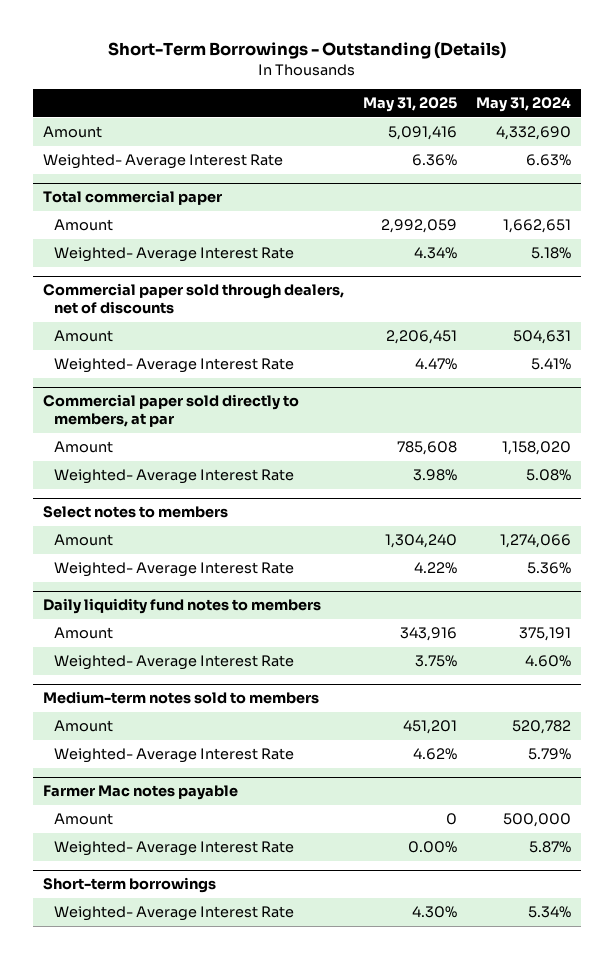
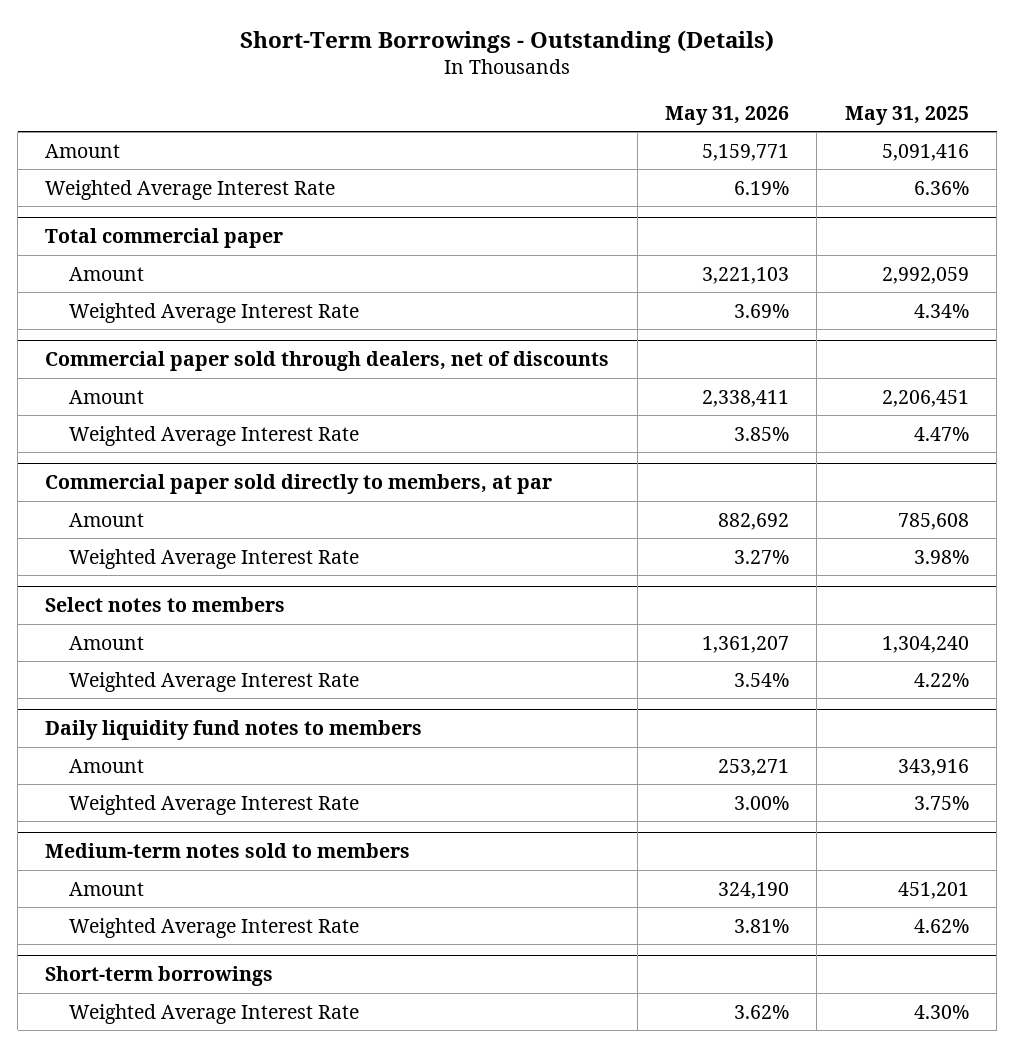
- | May 31, 2025 | May 31, 2024
+ | May 31, 2026 | May 31, 2025
- Weighted- Average Interest Rate | 6.36% | 6.63%
+ Weighted Average Interest Rate | 6.19% | 6.36%
@ Total commercial paper
- Weighted- Average Interest Rate | 4.34% | 5.18%
+ Weighted Average Interest Rate | 3.69% | 4.34%
@ Commercial paper sold through dealers, net of discounts
- Weighted- Average Interest Rate | 4.47% | 5.41%
+ Weighted Average Interest Rate | 3.85% | 4.47%
@ Commercial paper sold directly to members, at par
- Weighted- Average Interest Rate | 3.98% | 5.08%
+ Weighted Average Interest Rate | 3.27% | 3.98%
@ Select notes to members
- Weighted- Average Interest Rate | 4.22% | 5.36%
+ Weighted Average Interest Rate | 3.54% | 4.22%
@ Daily liquidity fund notes to members
- Weighted- Average Interest Rate | 3.75% | 4.60%
+ Weighted Average Interest Rate | 3.00% | 3.75%
@ Medium-term notes sold to members
- Weighted- Average Interest Rate | 4.62% | 5.79%
- Farmer Mac notes payable
- Amount | 0 | 500,000
- Weighted- Average Interest Rate | 0.00% | 5.87%
@ Medium-term notes sold to members
+ Weighted Average Interest Rate | 3.81% | 4.62%
@ Short-term borrowings
- Weighted- Average Interest Rate | 4.30% | 5.34%
+ Weighted Average Interest Rate | 3.62% | 4.30%

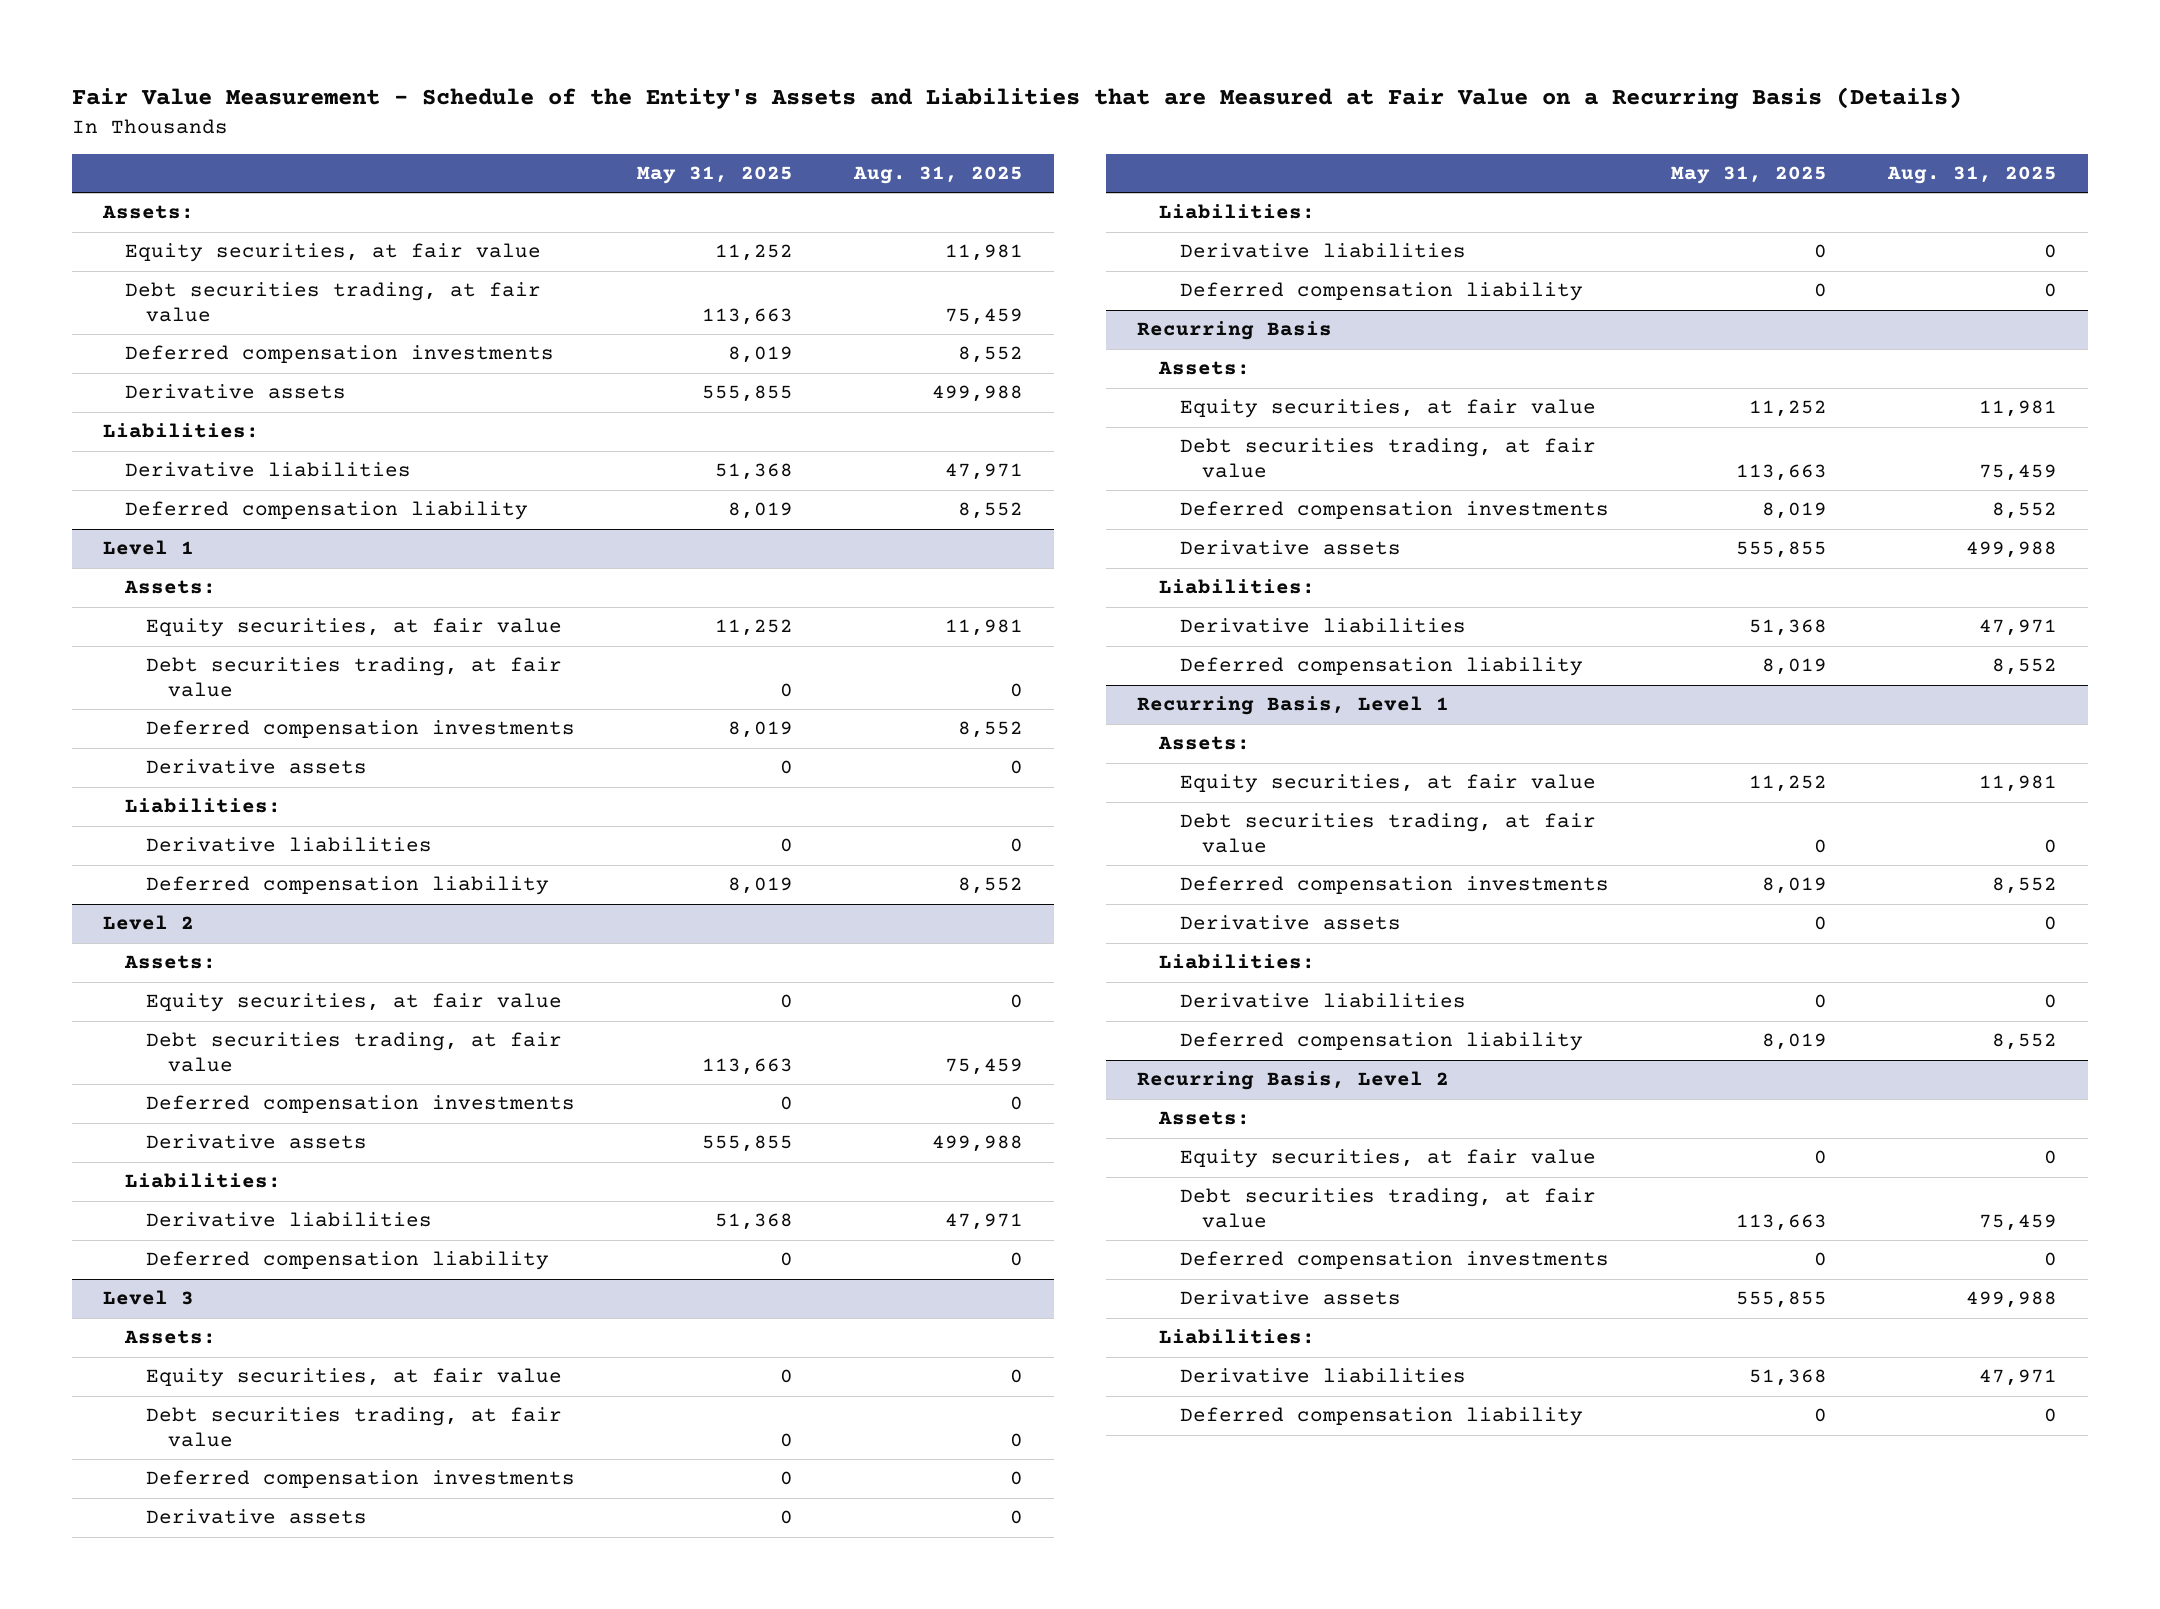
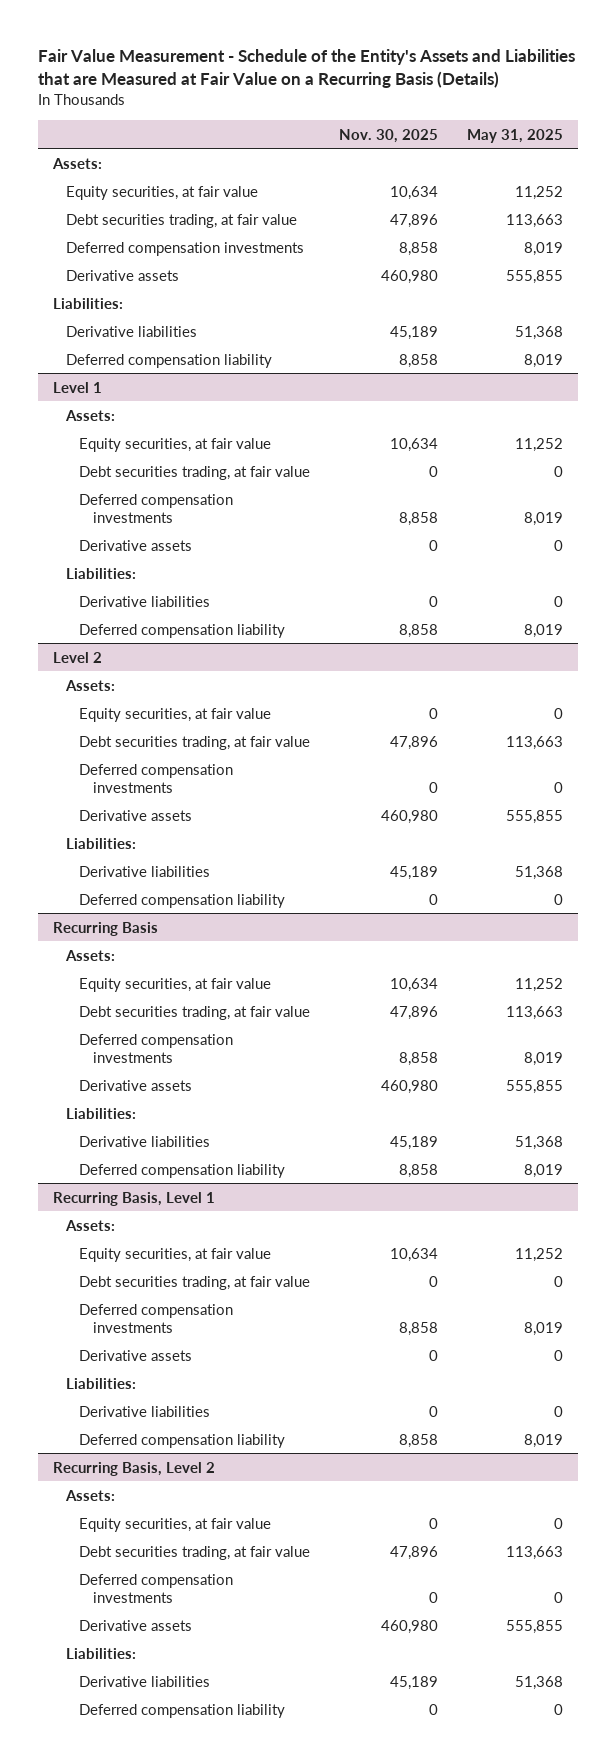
- | May 31, 2025 | Aug. 31, 2025
+ | Nov. 30, 2025 | May 31, 2025
- Level 3
- Assets:
- Equity securities, at fair value | 0 | 0
- Debt securities trading, at fair value | 0 | 0
- Deferred compensation investments | 0 | 0
- Derivative assets | 0 | 0
- Liabilities:
- Derivative liabilities | 0 | 0
- Deferred compensation liability | 0 | 0

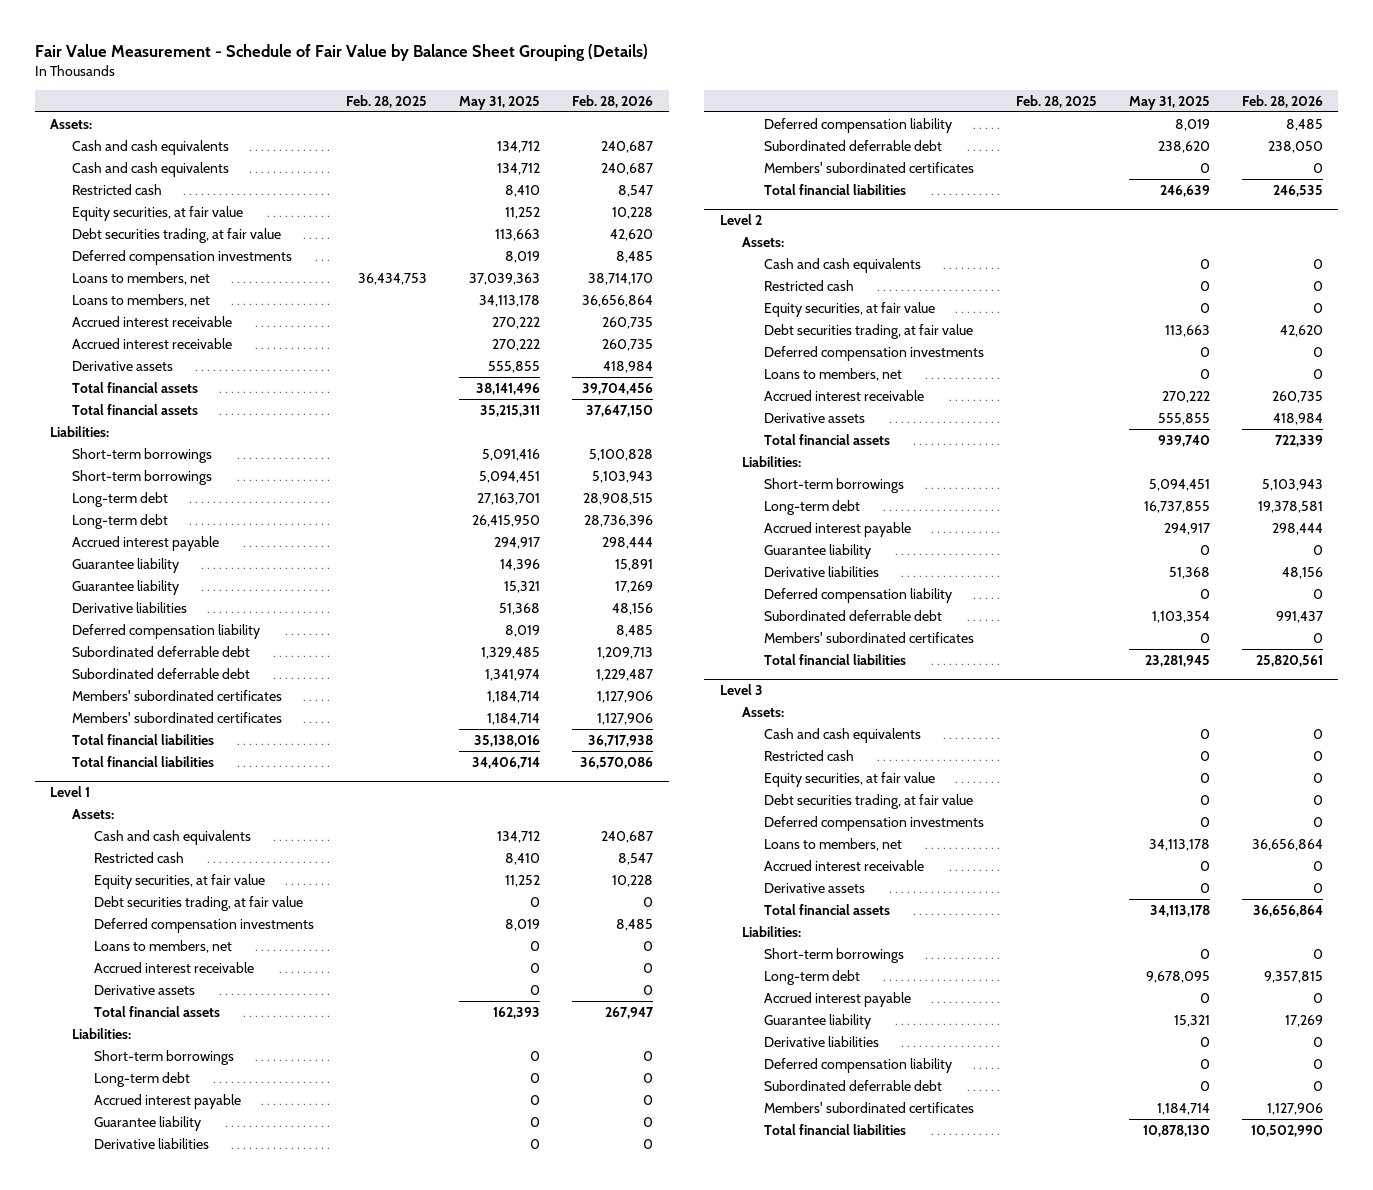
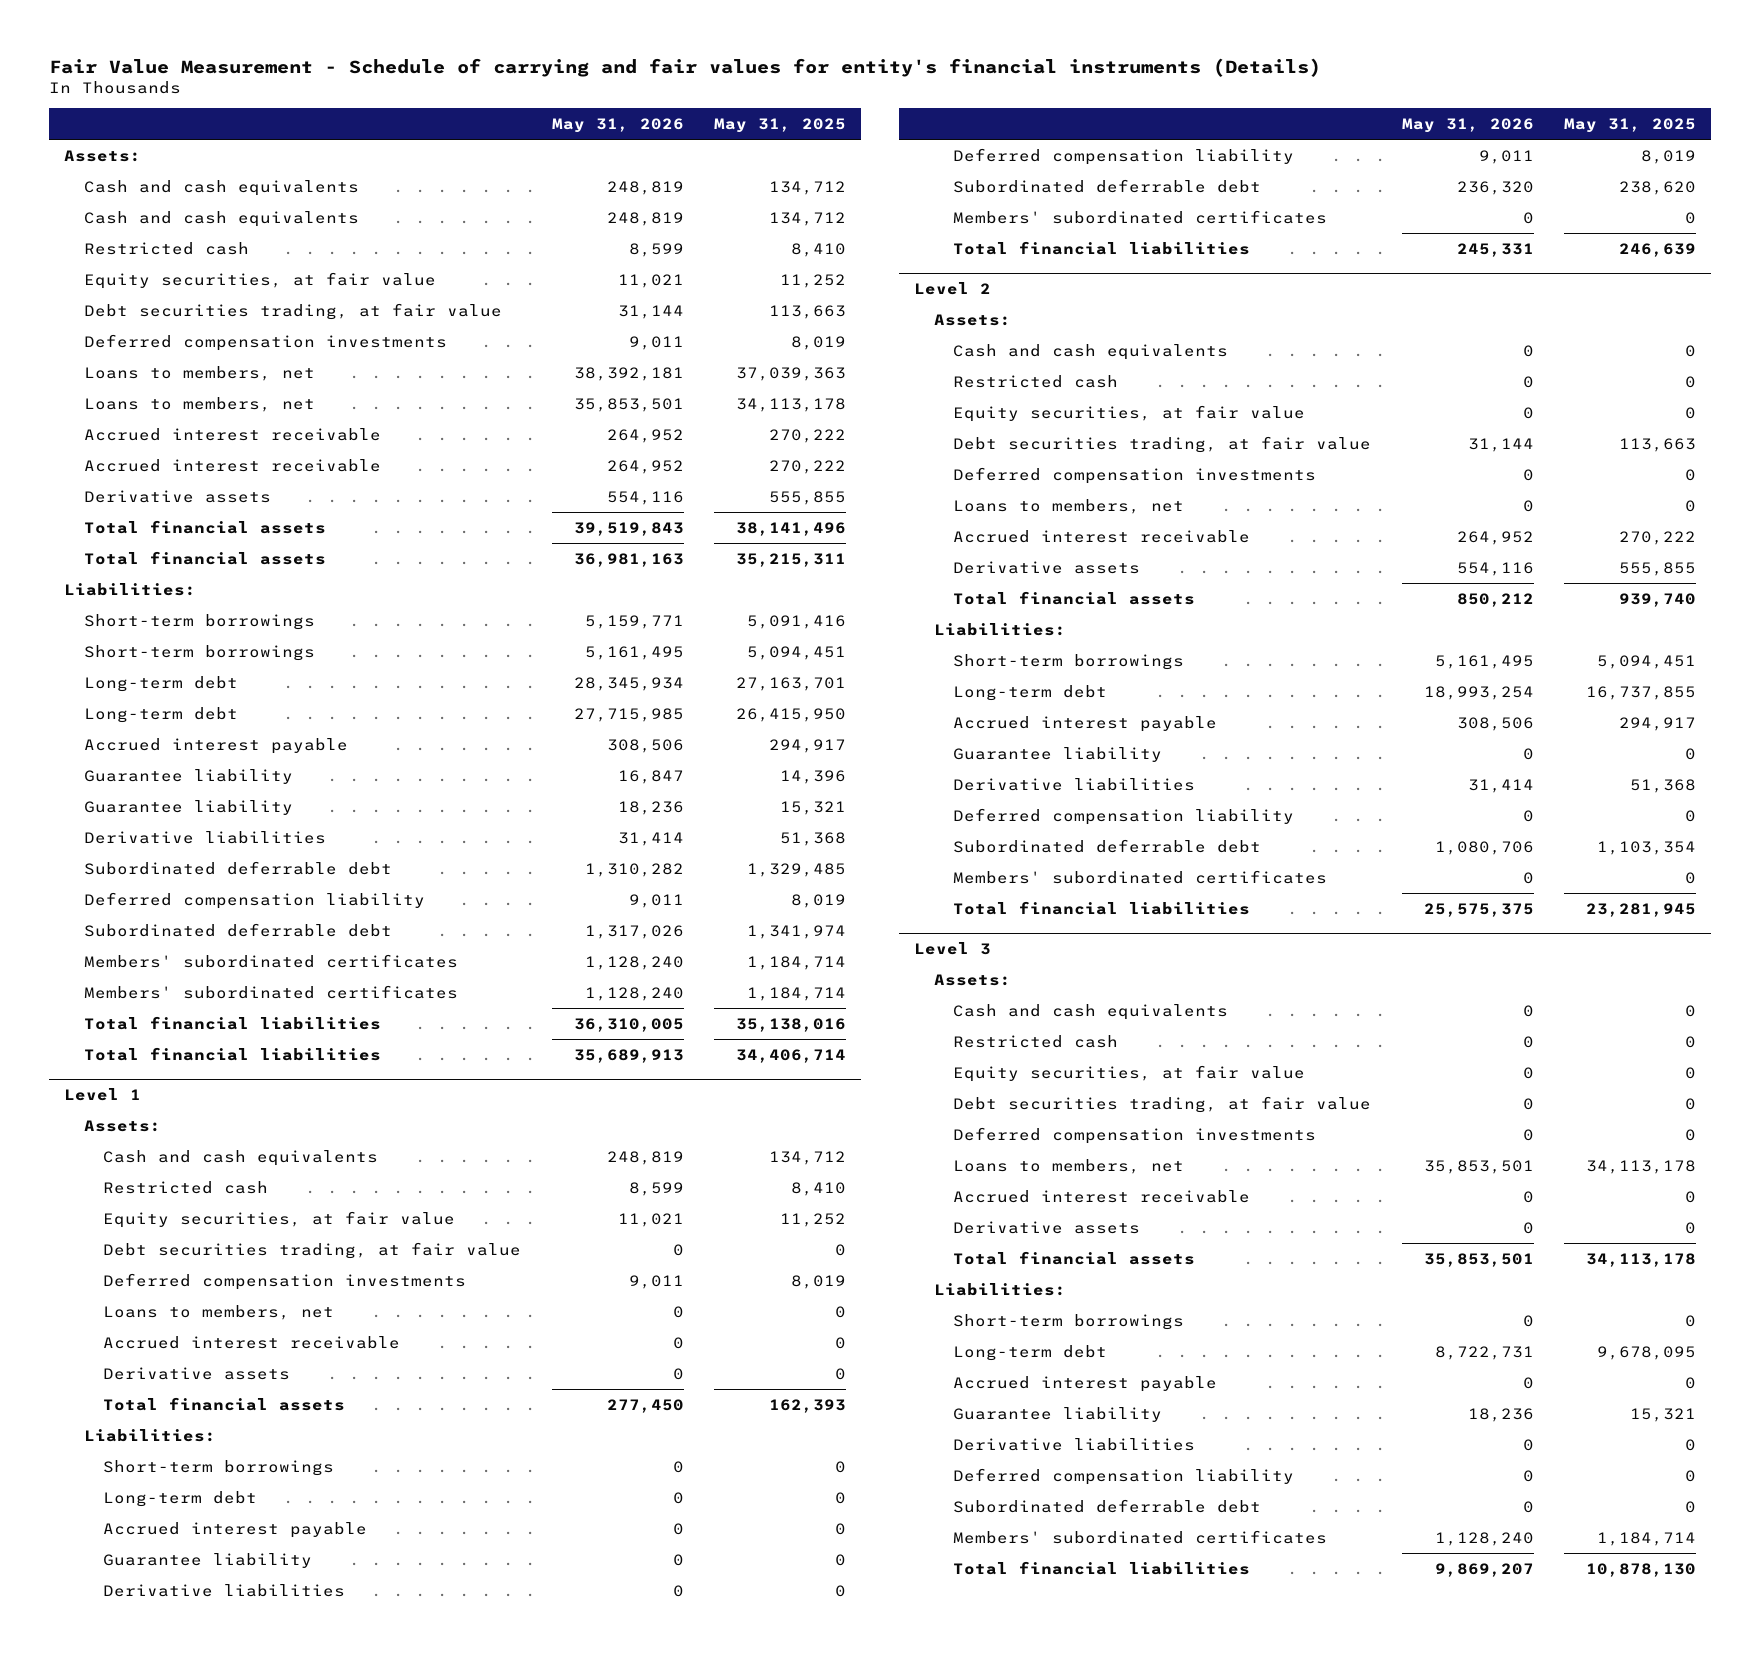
- Fair Value Measurement - Schedule of Fair Value by Balance Sheet Grouping (Details)
+ Fair Value Measurement - Schedule of carrying and fair values for entity's financial instruments (Details)
- | Feb. 28, 2025 | May 31, 2025 | Feb. 28, 2026
+ | May 31, 2026 | May 31, 2025
moved down: Deferred compensation liability | 9,011 | 8,019

